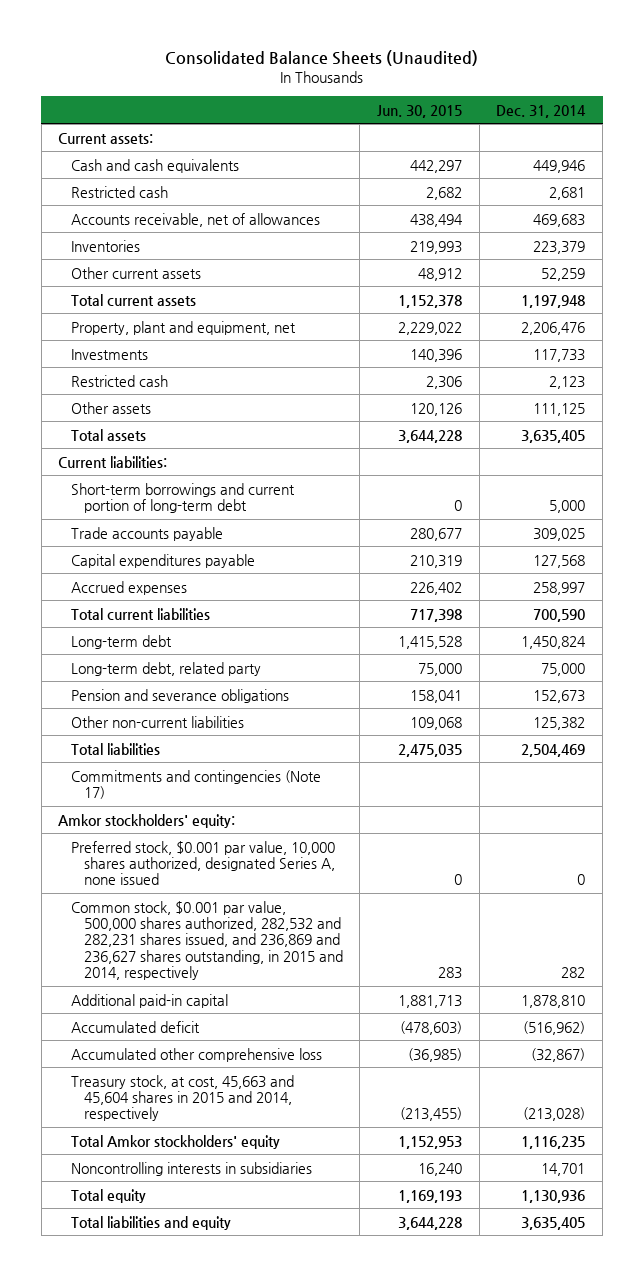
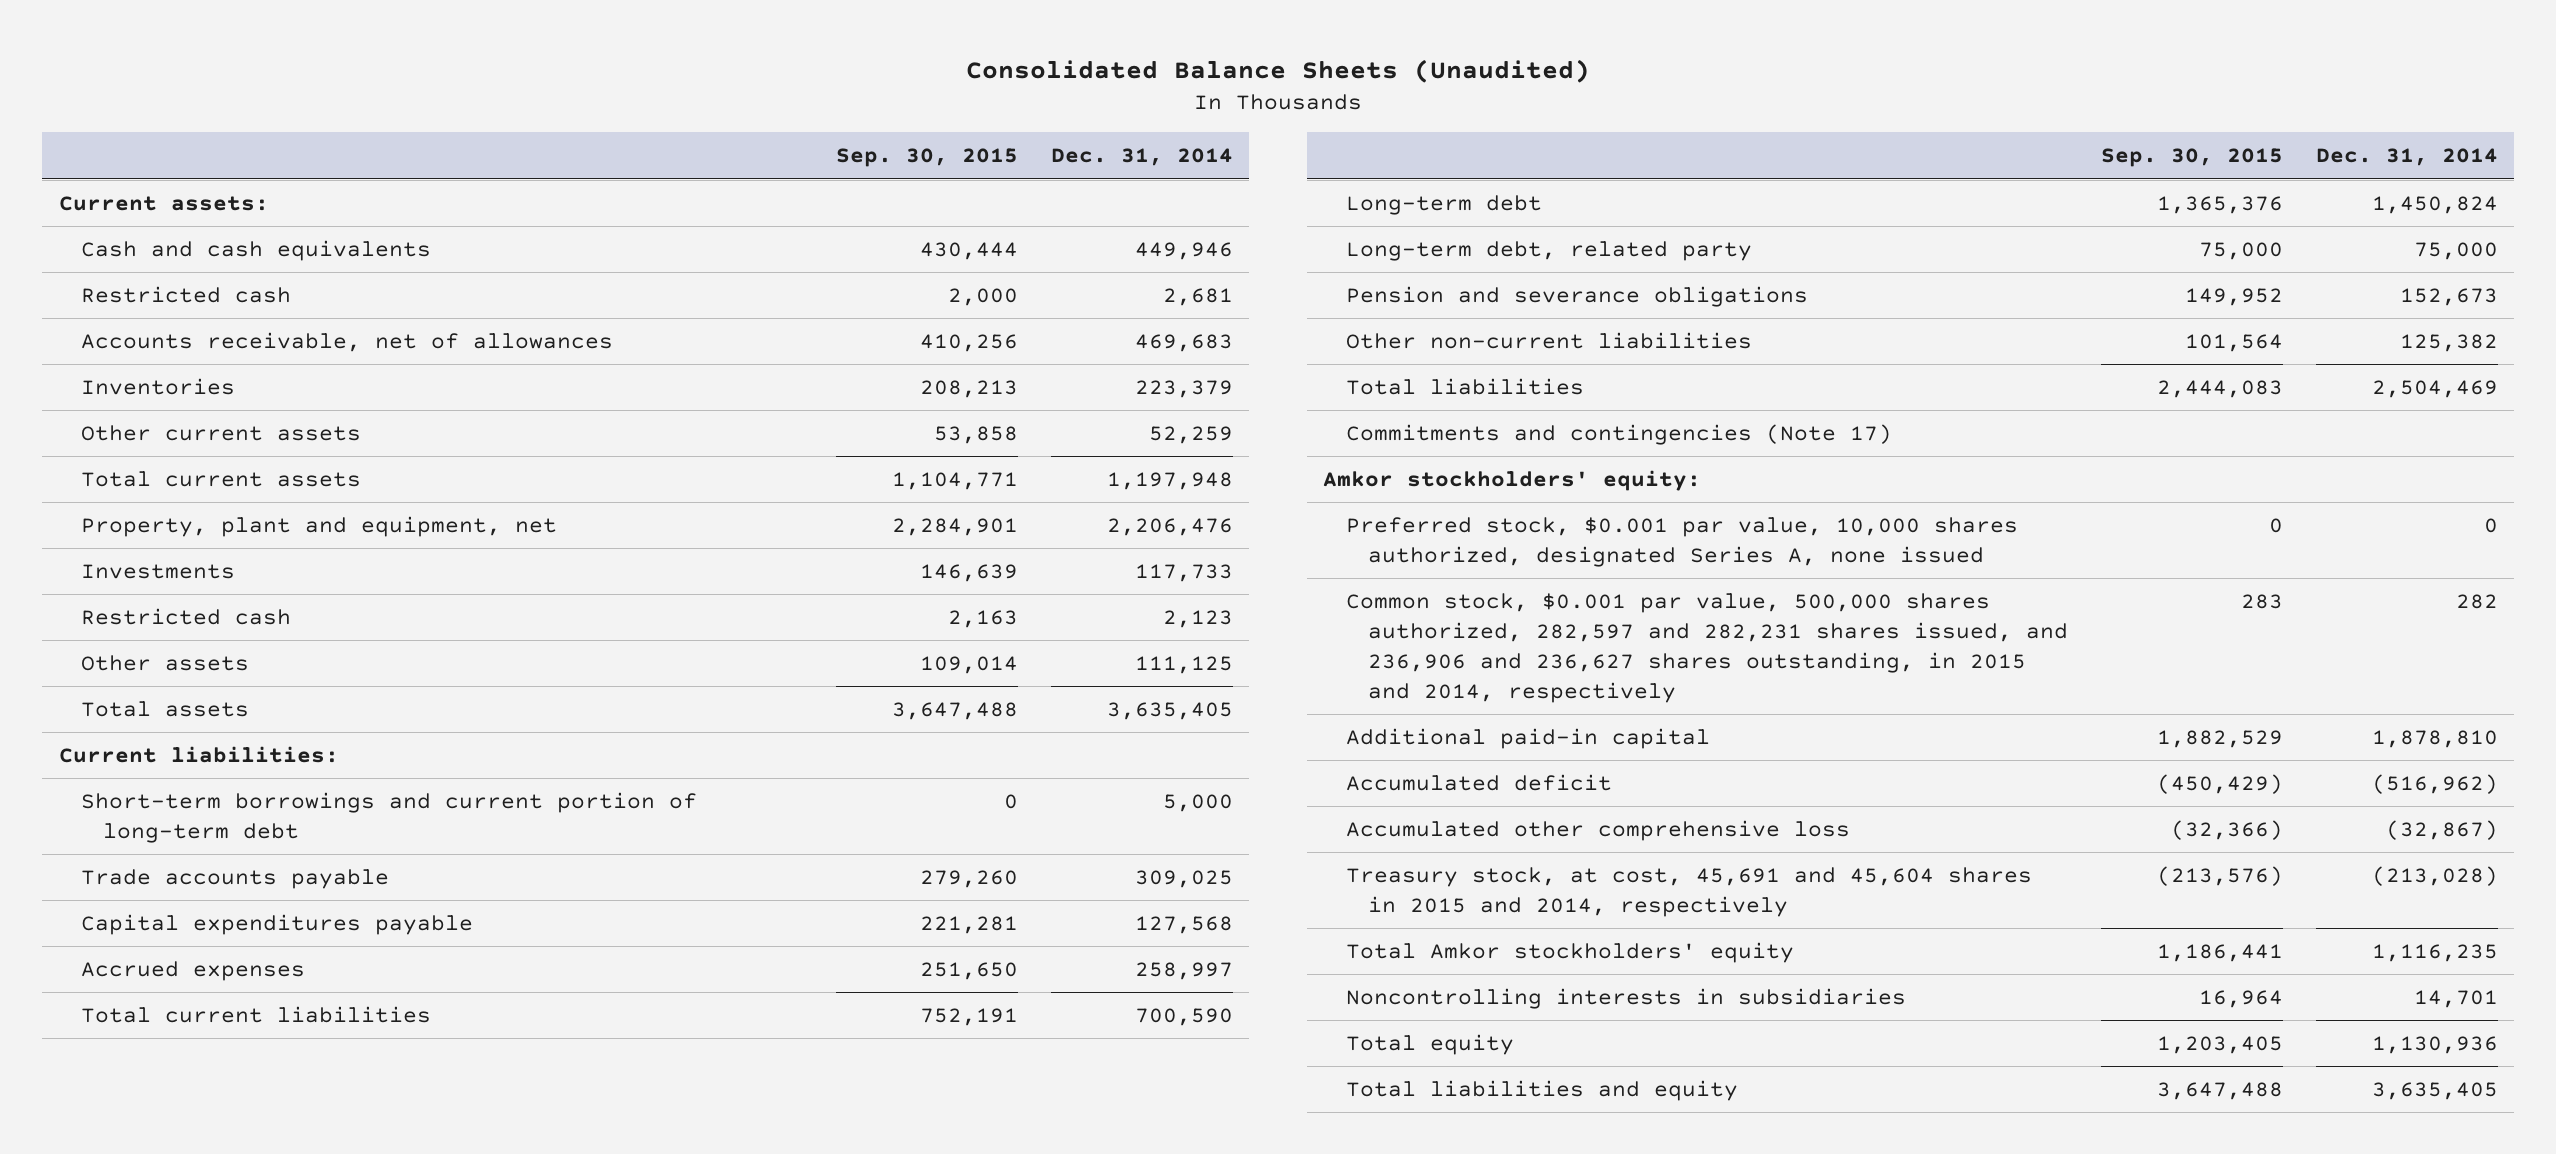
- | Jun. 30, 2015 | Dec. 31, 2014
+ | Sep. 30, 2015 | Dec. 31, 2014
- Common stock, $0.001 par value, 500,000 shares authorized, 282,532 and 282,231 shares issued, and 236,869 and 236,627 shares outstanding, in 2015 and 2014, respectively | 283 | 282
+ Common stock, $0.001 par value, 500,000 shares authorized, 282,597 and 282,231 shares issued, and 236,906 and 236,627 shares outstanding, in 2015 and 2014, respectively | 283 | 282
- Treasury stock, at cost, 45,663 and 45,604 shares in 2015 and 2014, respectively | (213,455) | (213,028)
+ Treasury stock, at cost, 45,691 and 45,604 shares in 2015 and 2014, respectively | (213,576) | (213,028)

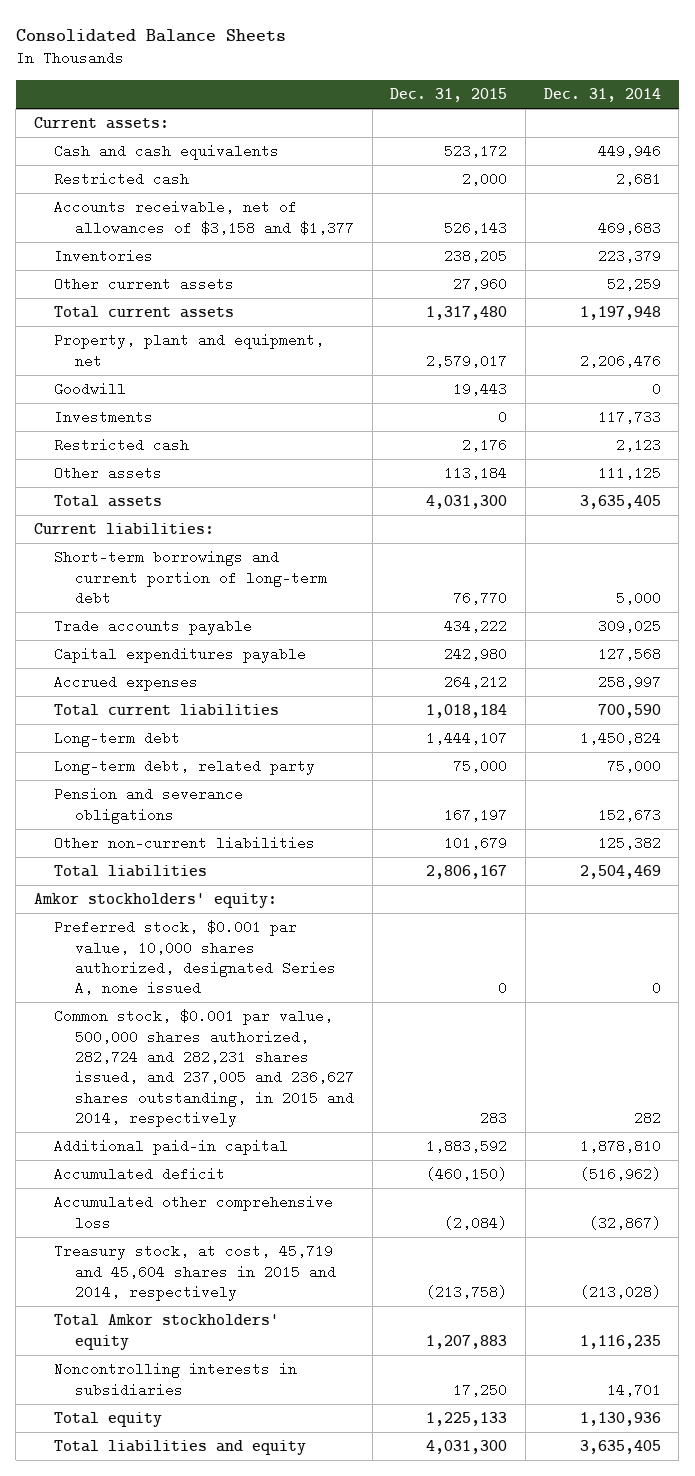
- Consolidated Balance Sheets (Unaudited)
+ Consolidated Balance Sheets
- | Sep. 30, 2015 | Dec. 31, 2014
+ | Dec. 31, 2015 | Dec. 31, 2014
- Accounts receivable, net of allowances | 410,256 | 469,683
+ Accounts receivable, net of allowances of $3,158 and $1,377 | 526,143 | 469,683
+ Goodwill | 19,443 | 0
- Commitments and contingencies (Note 17)
- Common stock, $0.001 par value, 500,000 shares authorized, 282,597 and 282,231 shares issued, and 236,906 and 236,627 shares outstanding, in 2015 and 2014, respectively | 283 | 282
+ Common stock, $0.001 par value, 500,000 shares authorized, 282,724 and 282,231 shares issued, and 237,005 and 236,627 shares outstanding, in 2015 and 2014, respectively | 283 | 282
- Treasury stock, at cost, 45,691 and 45,604 shares in 2015 and 2014, respectively | (213,576) | (213,028)
+ Treasury stock, at cost, 45,719 and 45,604 shares in 2015 and 2014, respectively | (213,758) | (213,028)

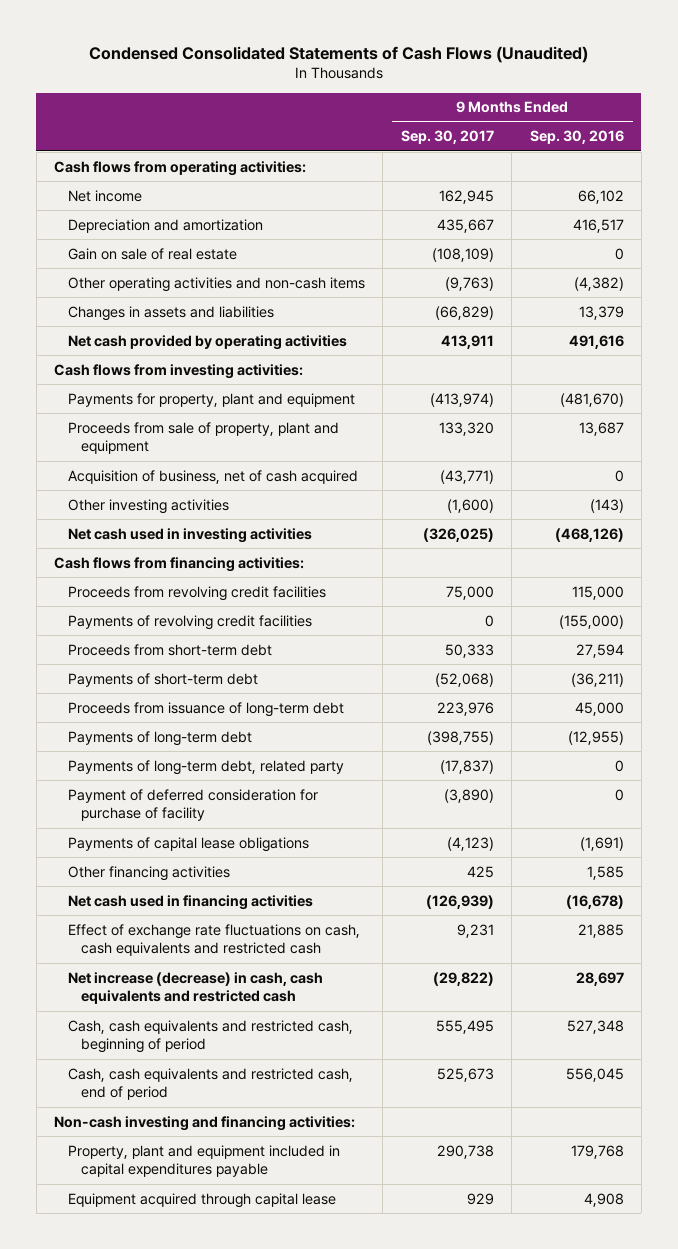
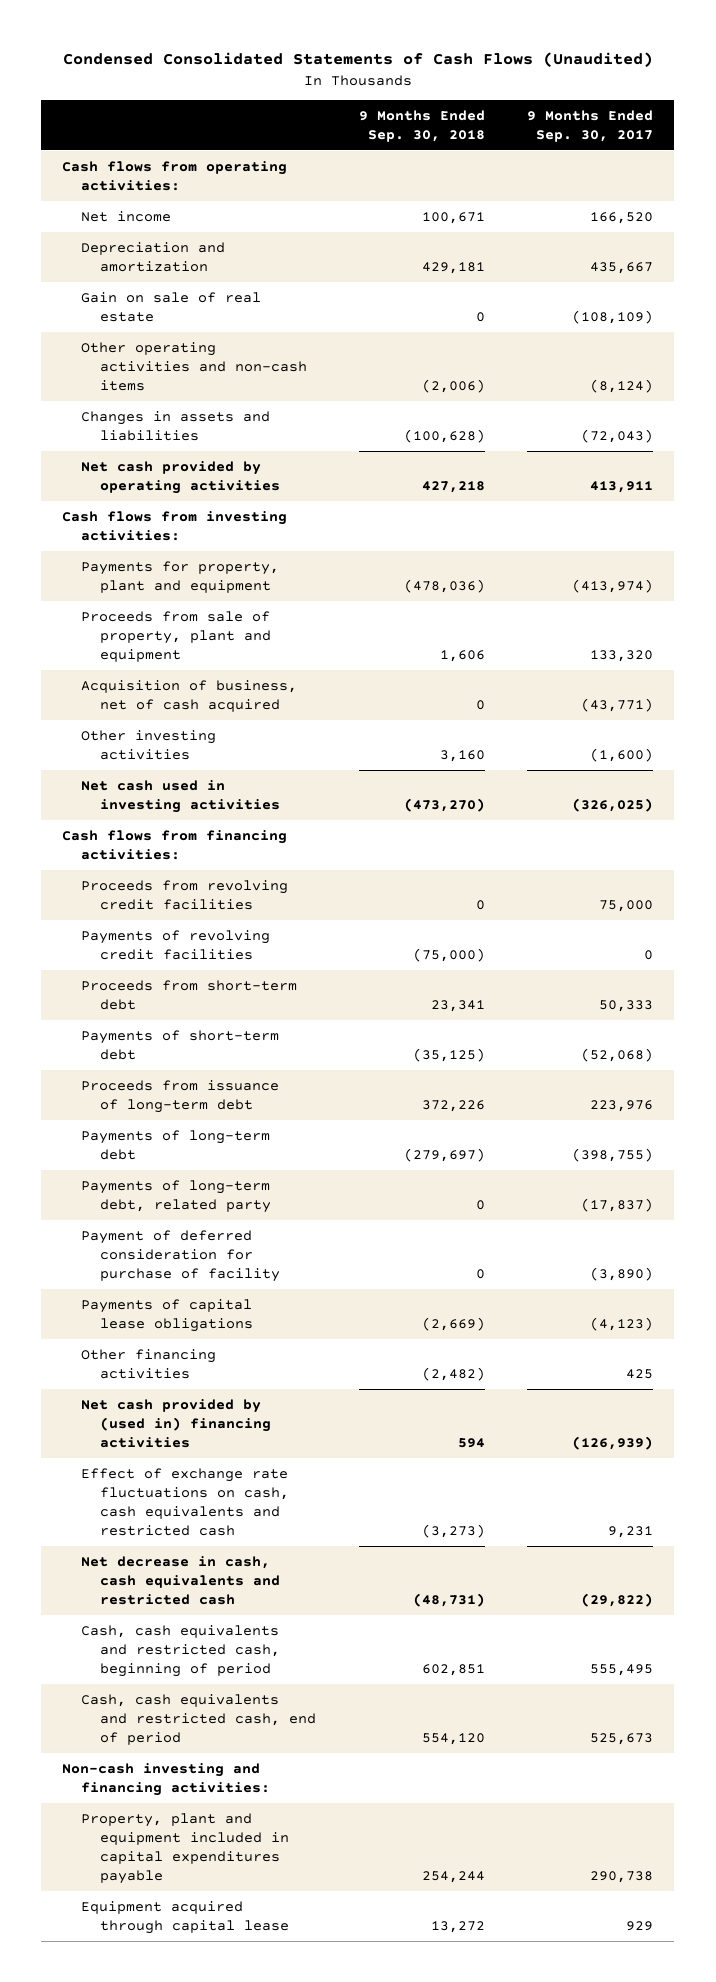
- | 9 Months Ended Sep. 30, 2017 | 9 Months Ended Sep. 30, 2016
+ | 9 Months Ended Sep. 30, 2018 | 9 Months Ended Sep. 30, 2017
- Net income | 162,945 | 66,102
+ Net income | 100,671 | 166,520
- Other operating activities and non-cash items | (9,763) | (4,382)
- Changes in assets and liabilities | (66,829) | 13,379
+ Other operating activities and non-cash items | (2,006) | (8,124)
+ Changes in assets and liabilities | (100,628) | (72,043)
- Net cash used in financing activities | (126,939) | (16,678)
+ Net cash provided by (used in) financing activities | 594 | (126,939)
- Net increase (decrease) in cash, cash equivalents and restricted cash | (29,822) | 28,697
+ Net decrease in cash, cash equivalents and restricted cash | (48,731) | (29,822)

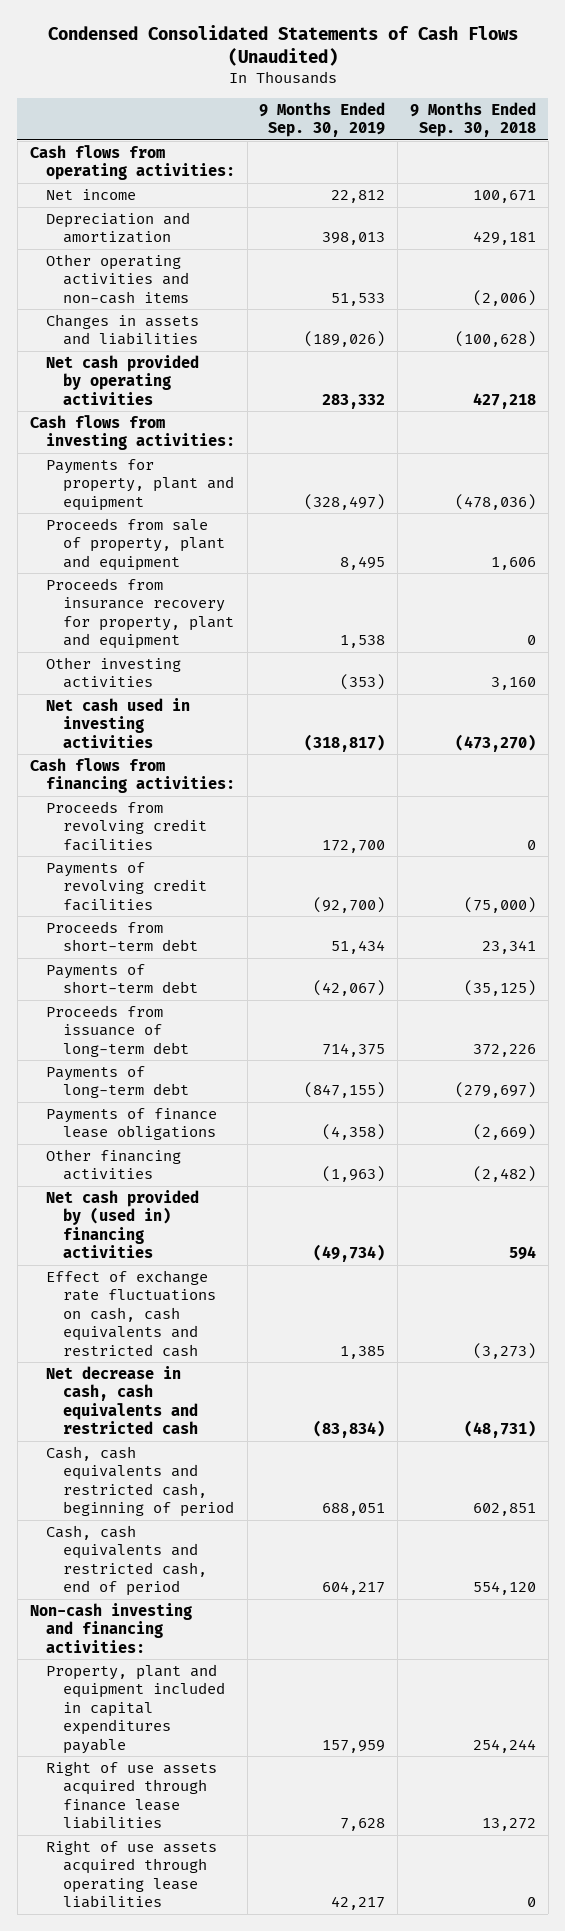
- | 9 Months Ended Sep. 30, 2018 | 9 Months Ended Sep. 30, 2017
+ | 9 Months Ended Sep. 30, 2019 | 9 Months Ended Sep. 30, 2018
- Gain on sale of real estate | 0 | (108,109)
- Acquisition of business, net of cash acquired | 0 | (43,771)
+ Proceeds from insurance recovery for property, plant and equipment | 1,538 | 0
- Payments of long-term debt, related party | 0 | (17,837)
- Payment of deferred consideration for purchase of facility | 0 | (3,890)
- Payments of capital lease obligations | (2,669) | (4,123)
+ Payments of finance lease obligations | (4,358) | (2,669)
- Equipment acquired through capital lease | 13,272 | 929
+ Right of use assets acquired through finance lease liabilities | 7,628 | 13,272
+ Right of use assets acquired through operating lease liabilities | 42,217 | 0

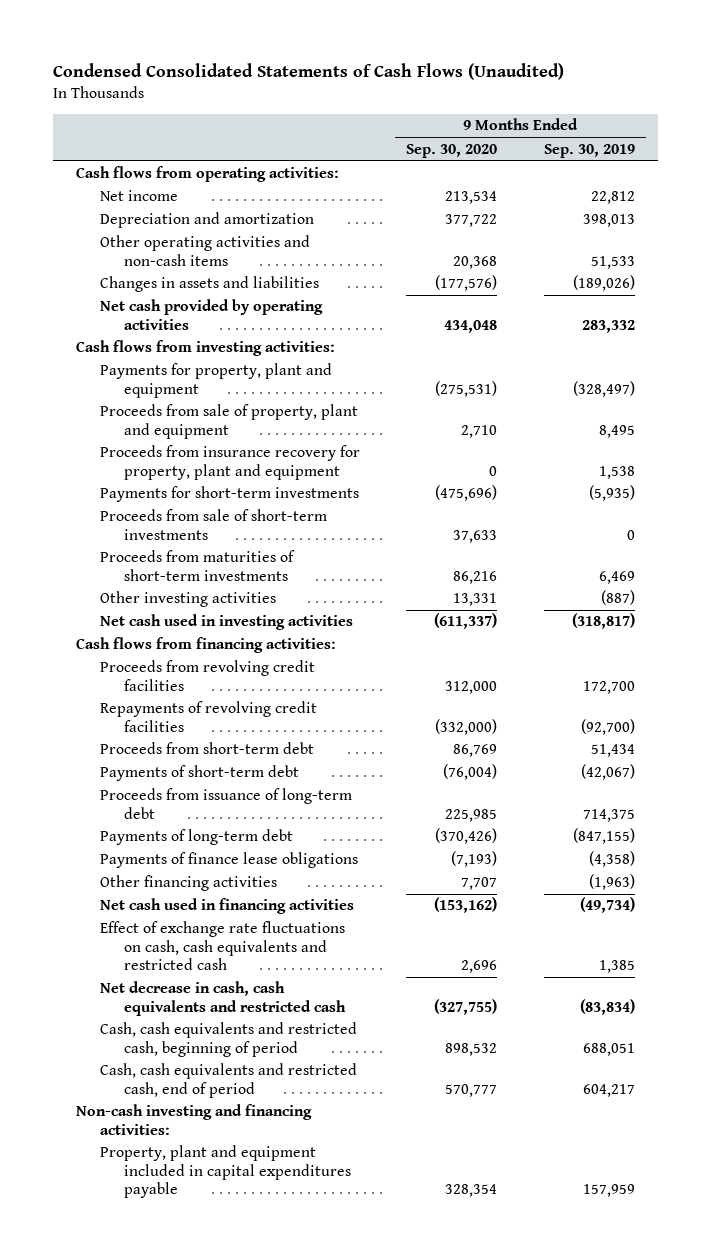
- | 9 Months Ended Sep. 30, 2019 | 9 Months Ended Sep. 30, 2018
+ | 9 Months Ended Sep. 30, 2020 | 9 Months Ended Sep. 30, 2019
- Other investing activities | (353) | 3,160
+ Payments for short-term investments | (475,696) | (5,935)
+ Proceeds from sale of short-term investments | 37,633 | 0
+ Proceeds from maturities of short-term investments | 86,216 | 6,469
+ Other investing activities | 13,331 | (887)
- Payments of revolving credit facilities | (92,700) | (75,000)
+ Repayments of revolving credit facilities | (332,000) | (92,700)
- Net cash provided by (used in) financing activities | (49,734) | 594
+ Net cash used in financing activities | (153,162) | (49,734)
- Right of use assets acquired through finance lease liabilities | 7,628 | 13,272
- Right of use assets acquired through operating lease liabilities | 42,217 | 0

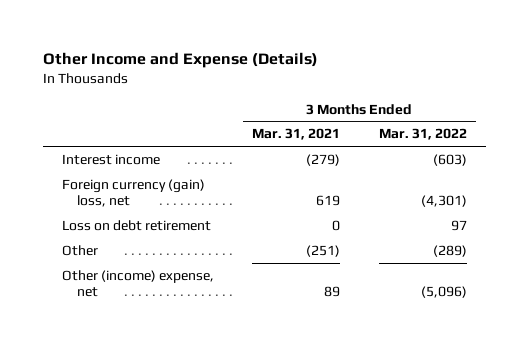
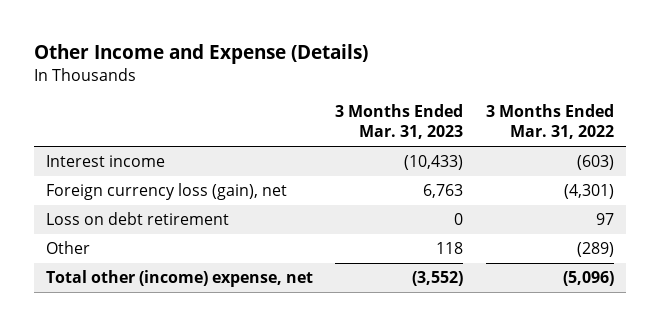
- | 3 Months Ended Mar. 31, 2021 | 3 Months Ended Mar. 31, 2022
+ | 3 Months Ended Mar. 31, 2023 | 3 Months Ended Mar. 31, 2022
- Foreign currency (gain) loss, net | 619 | (4,301)
+ Foreign currency loss (gain), net | 6,763 | (4,301)
- Other (income) expense, net | 89 | (5,096)
+ Total other (income) expense, net | (3,552) | (5,096)

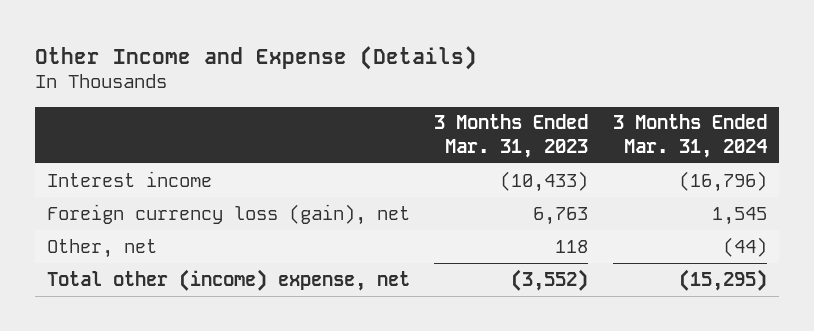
- | 3 Months Ended Mar. 31, 2023 | 3 Months Ended Mar. 31, 2022
+ | 3 Months Ended Mar. 31, 2023 | 3 Months Ended Mar. 31, 2024
- Loss on debt retirement | 0 | 97
- Other | 118 | (289)
+ Other, net | 118 | (44)

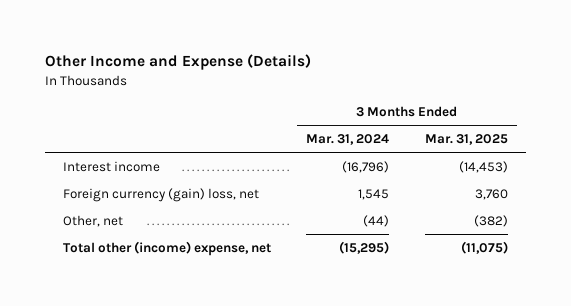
- | 3 Months Ended Mar. 31, 2023 | 3 Months Ended Mar. 31, 2024
+ | 3 Months Ended Mar. 31, 2024 | 3 Months Ended Mar. 31, 2025
- Foreign currency loss (gain), net | 6,763 | 1,545
+ Foreign currency (gain) loss, net | 1,545 | 3,760

